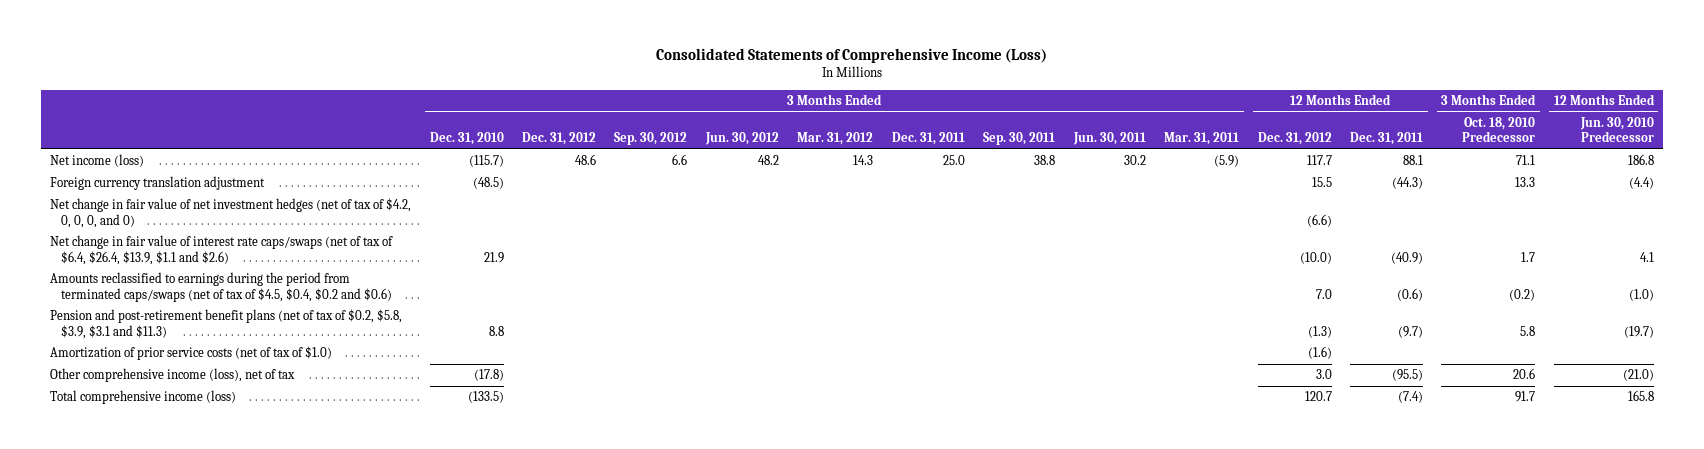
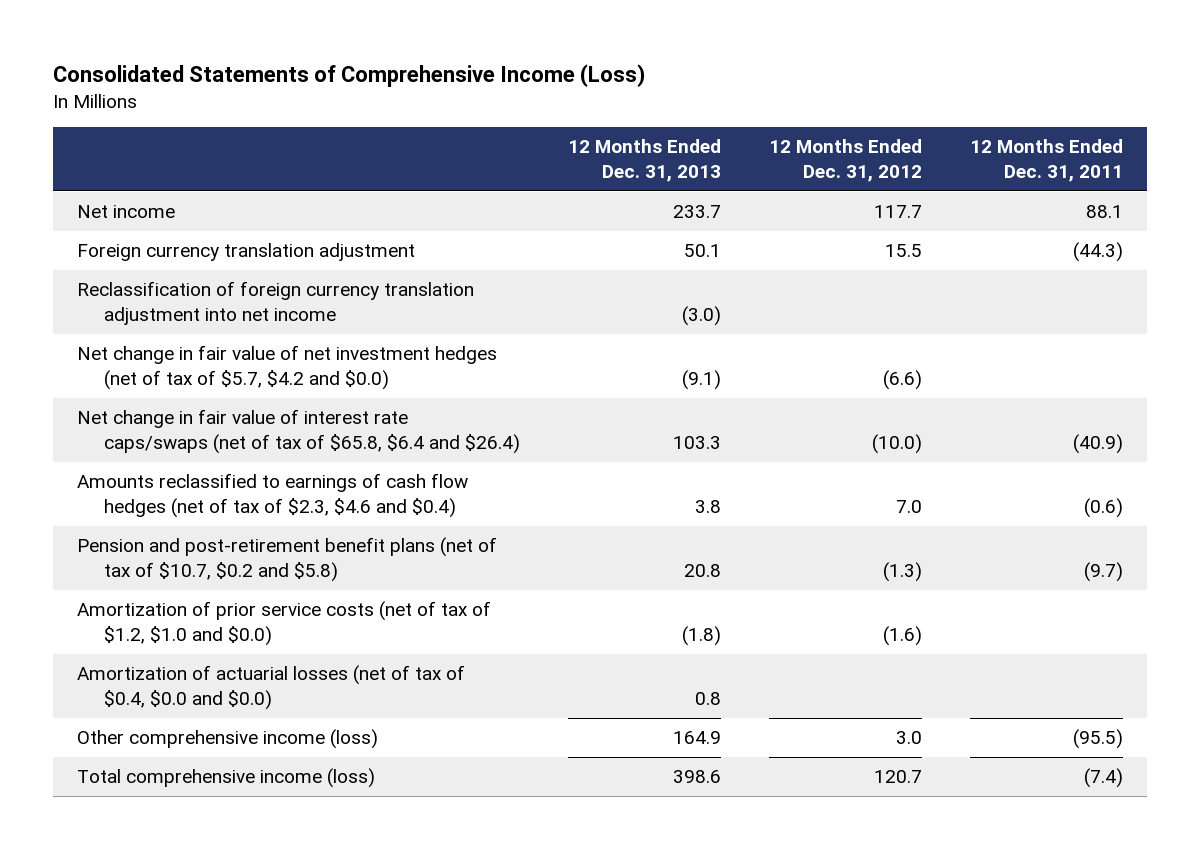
- | 3 Months Ended Dec. 31, 2010 | 3 Months Ended Dec. 31, 2012 | 3 Months Ended Sep. 30, 2012 | 3 Months Ended Jun. 30, 2012 | 3 Months Ended Mar. 31, 2012 | 3 Months Ended Dec. 31, 2011 | 3 Months Ended Sep. 30, 2011 | 3 Months Ended Jun. 30, 2011 | 3 Months Ended Mar. 31, 2011 | 12 Months Ended Dec. 31, 2012 | 12 Months Ended Dec. 31, 2011 | 3 Months Ended Oct. 18, 2010 Predecessor | 12 Months Ended Jun. 30, 2010 Predecessor
+ | 12 Months Ended Dec. 31, 2013 | 12 Months Ended Dec. 31, 2012 | 12 Months Ended Dec. 31, 2011
- Net income (loss) | (115.7) | 48.6 | 6.6 | 48.2 | 14.3 | 25.0 | 38.8 | 30.2 | (5.9) | 117.7 | 88.1 | 71.1 | 186.8
+ Net income | 233.7 | 117.7 | 88.1
- Net change in fair value of net investment hedges (net of tax of $4.2, 0, 0, 0, and 0) | | | | | | | | | | (6.6) | | |
- Net change in fair value of interest rate caps/swaps (net of tax of $6.4, $26.4, $13.9, $1.1 and $2.6) | 21.9 | | | | | | | | | (10.0) | (40.9) | 1.7 | 4.1
- Amounts reclassified to earnings during the period from terminated caps/swaps (net of tax of $4.5, $0.4, $0.2 and $0.6) | | | | | | | | | | 7.0 | (0.6) | (0.2) | (1.0)
- Pension and post-retirement benefit plans (net of tax of $0.2, $5.8, $3.9, $3.1 and $11.3) | 8.8 | | | | | | | | | (1.3) | (9.7) | 5.8 | (19.7)
- Amortization of prior service costs (net of tax of $1.0) | | | | | | | | | | (1.6) | | |
- Other comprehensive income (loss), net of tax | (17.8) | | | | | | | | | 3.0 | (95.5) | 20.6 | (21.0)
+ Reclassification of foreign currency translation adjustment into net income | (3.0) | |
+ Net change in fair value of net investment hedges (net of tax of $5.7, $4.2 and $0.0) | (9.1) | (6.6) |
+ Net change in fair value of interest rate caps/swaps (net of tax of $65.8, $6.4 and $26.4) | 103.3 | (10.0) | (40.9)
+ Amounts reclassified to earnings of cash flow hedges (net of tax of $2.3, $4.6 and $0.4) | 3.8 | 7.0 | (0.6)
+ Pension and post-retirement benefit plans (net of tax of $10.7, $0.2 and $5.8) | 20.8 | (1.3) | (9.7)
+ Amortization of prior service costs (net of tax of $1.2, $1.0 and $0.0) | (1.8) | (1.6) |
+ Amortization of actuarial losses (net of tax of $0.4, $0.0 and $0.0) | 0.8 | |
+ Other comprehensive income (loss) | 164.9 | 3.0 | (95.5)

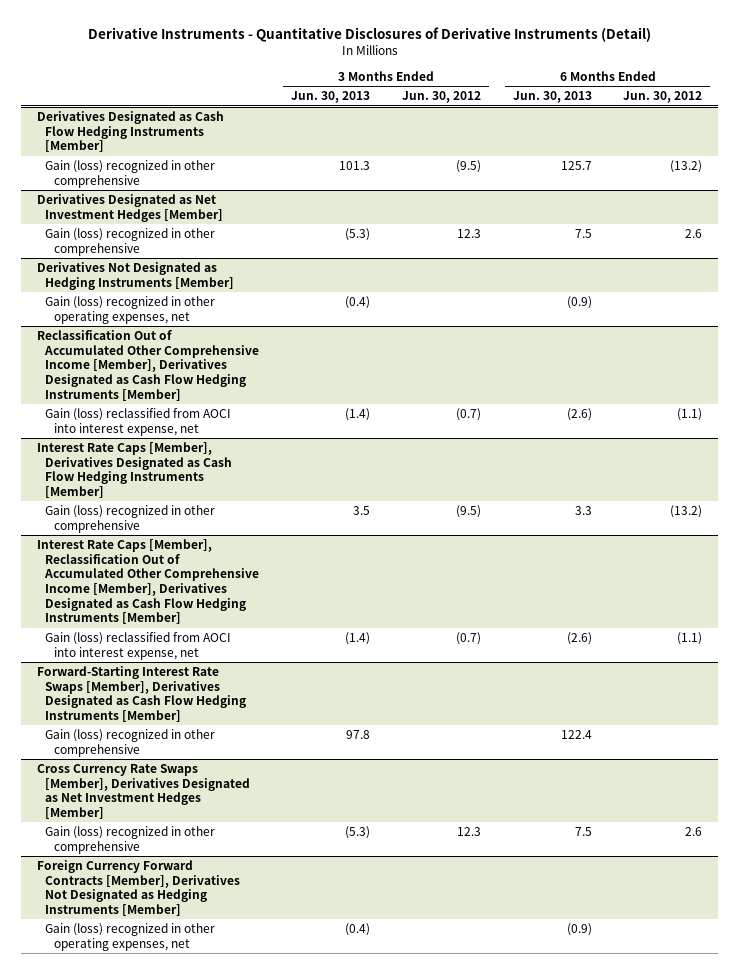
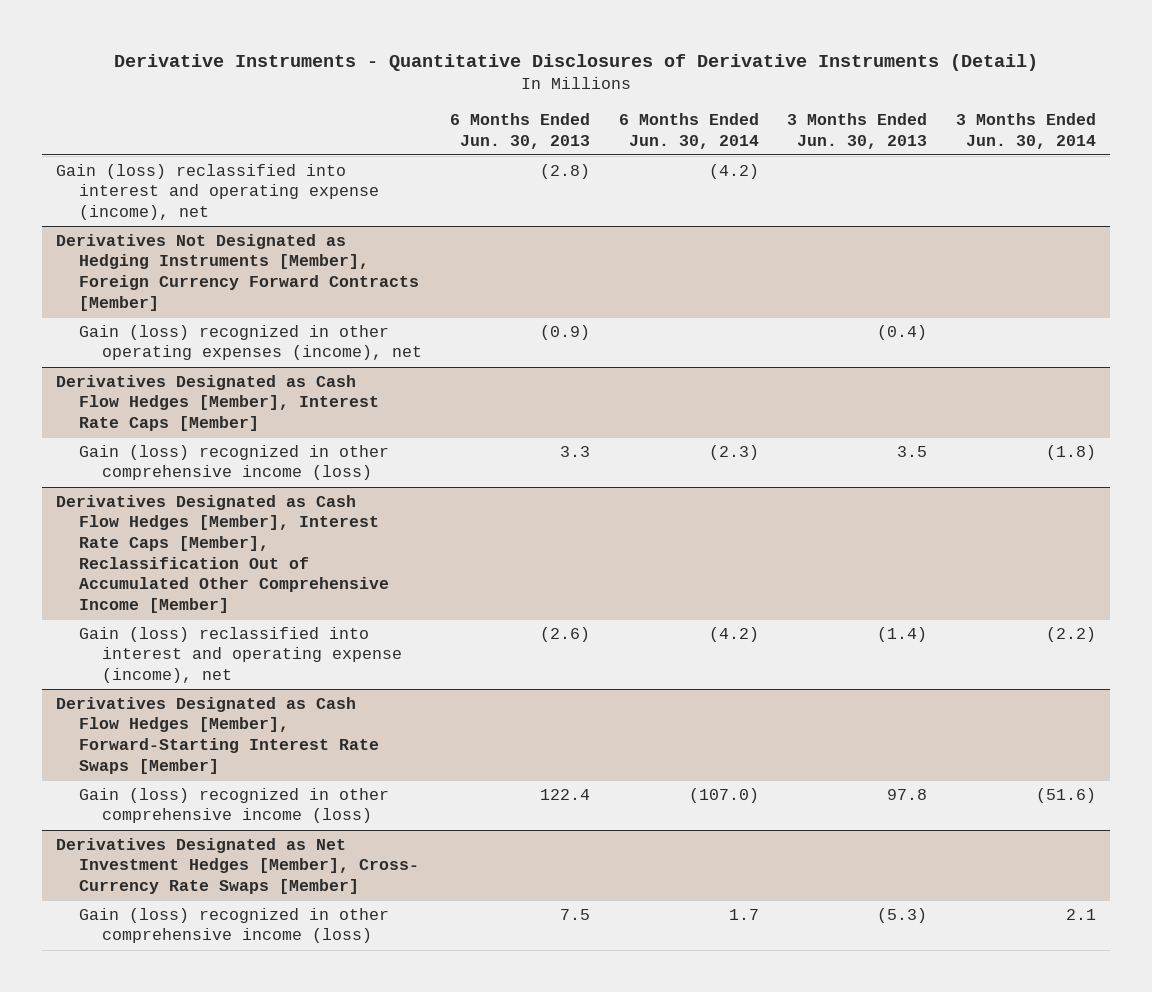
- | 3 Months Ended Jun. 30, 2013 | 3 Months Ended Jun. 30, 2012 | 6 Months Ended Jun. 30, 2013 | 6 Months Ended Jun. 30, 2012
+ | 6 Months Ended Jun. 30, 2013 | 6 Months Ended Jun. 30, 2014 | 3 Months Ended Jun. 30, 2013 | 3 Months Ended Jun. 30, 2014
- Derivatives Designated as Cash Flow Hedging Instruments [Member]
- Gain (loss) recognized in other comprehensive | 101.3 | (9.5) | 125.7 | (13.2)
- Derivatives Designated as Net Investment Hedges [Member]
- Gain (loss) recognized in other comprehensive | (5.3) | 12.3 | 7.5 | 2.6
- Derivatives Not Designated as Hedging Instruments [Member]
- Gain (loss) recognized in other operating expenses, net | (0.4) | | (0.9) |
- Reclassification Out of Accumulated Other Comprehensive Income [Member], Derivatives Designated as Cash Flow Hedging Instruments [Member]
- Gain (loss) reclassified from AOCI into interest expense, net | (1.4) | (0.7) | (2.6) | (1.1)
- Interest Rate Caps [Member], Derivatives Designated as Cash Flow Hedging Instruments [Member]
- Gain (loss) recognized in other comprehensive | 3.5 | (9.5) | 3.3 | (13.2)
- Interest Rate Caps [Member], Reclassification Out of Accumulated Other Comprehensive Income [Member], Derivatives Designated as Cash Flow Hedging Instruments [Member]
- Gain (loss) reclassified from AOCI into interest expense, net | (1.4) | (0.7) | (2.6) | (1.1)
- Forward-Starting Interest Rate Swaps [Member], Derivatives Designated as Cash Flow Hedging Instruments [Member]
- Gain (loss) recognized in other comprehensive | 97.8 | | 122.4 |
- Cross Currency Rate Swaps [Member], Derivatives Designated as Net Investment Hedges [Member]
- Gain (loss) recognized in other comprehensive | (5.3) | 12.3 | 7.5 | 2.6
- Foreign Currency Forward Contracts [Member], Derivatives Not Designated as Hedging Instruments [Member]
- Gain (loss) recognized in other operating expenses, net | (0.4) | | (0.9) |
+ Gain (loss) reclassified into interest and operating expense (income), net | (2.8) | (4.2) | |
+ Derivatives Not Designated as Hedging Instruments [Member], Foreign Currency Forward Contracts [Member]
+ Gain (loss) recognized in other operating expenses (income), net | (0.9) | | (0.4) |
+ Derivatives Designated as Cash Flow Hedges [Member], Interest Rate Caps [Member]
+ Gain (loss) recognized in other comprehensive income (loss) | 3.3 | (2.3) | 3.5 | (1.8)
+ Derivatives Designated as Cash Flow Hedges [Member], Interest Rate Caps [Member], Reclassification Out of Accumulated Other Comprehensive Income [Member]
+ Gain (loss) reclassified into interest and operating expense (income), net | (2.6) | (4.2) | (1.4) | (2.2)
+ Derivatives Designated as Cash Flow Hedges [Member], Forward-Starting Interest Rate Swaps [Member]
+ Gain (loss) recognized in other comprehensive income (loss) | 122.4 | (107.0) | 97.8 | (51.6)
+ Derivatives Designated as Net Investment Hedges [Member], Cross- Currency Rate Swaps [Member]
+ Gain (loss) recognized in other comprehensive income (loss) | 7.5 | 1.7 | (5.3) | 2.1

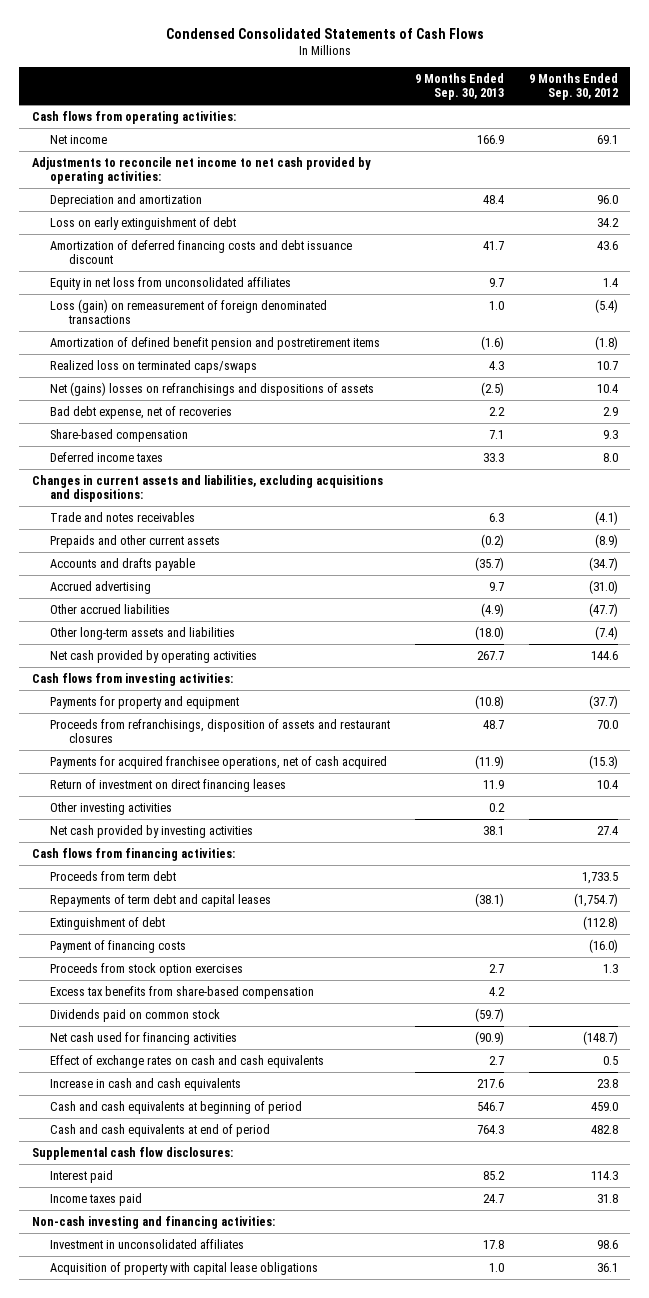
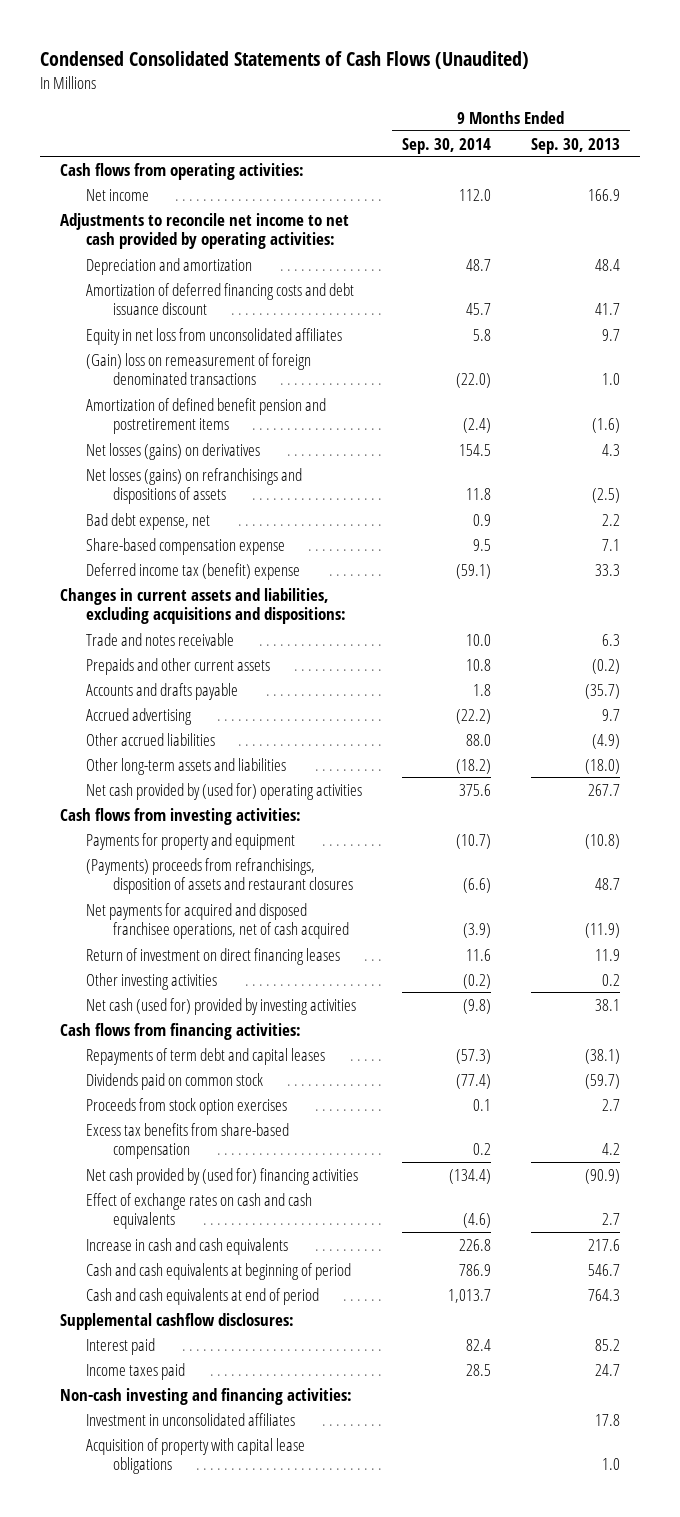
- Condensed Consolidated Statements of Cash Flows
+ Condensed Consolidated Statements of Cash Flows (Unaudited)
- | 9 Months Ended Sep. 30, 2013 | 9 Months Ended Sep. 30, 2012
+ | 9 Months Ended Sep. 30, 2014 | 9 Months Ended Sep. 30, 2013
- Loss on early extinguishment of debt | | 34.2
- Loss (gain) on remeasurement of foreign denominated transactions | 1.0 | (5.4)
+ (Gain) loss on remeasurement of foreign denominated transactions | (22.0) | 1.0
- Realized loss on terminated caps/swaps | 4.3 | 10.7
- Net (gains) losses on refranchisings and dispositions of assets | (2.5) | 10.4
- Bad debt expense, net of recoveries | 2.2 | 2.9
- Share-based compensation | 7.1 | 9.3
- Deferred income taxes | 33.3 | 8.0
+ Net losses (gains) on derivatives | 154.5 | 4.3
+ Net losses (gains) on refranchisings and dispositions of assets | 11.8 | (2.5)
+ Bad debt expense, net | 0.9 | 2.2
+ Share-based compensation expense | 9.5 | 7.1
+ Deferred income tax (benefit) expense | (59.1) | 33.3
- Trade and notes receivables | 6.3 | (4.1)
+ Trade and notes receivable | 10.0 | 6.3
- Net cash provided by operating activities | 267.7 | 144.6
+ Net cash provided by (used for) operating activities | 375.6 | 267.7
- Proceeds from refranchisings, disposition of assets and restaurant closures | 48.7 | 70.0
- Payments for acquired franchisee operations, net of cash acquired | (11.9) | (15.3)
+ (Payments) proceeds from refranchisings, disposition of assets and restaurant closures | (6.6) | 48.7
+ Net payments for acquired and disposed franchisee operations, net of cash acquired | (3.9) | (11.9)
- Net cash provided by investing activities | 38.1 | 27.4
+ Net cash (used for) provided by investing activities | (9.8) | 38.1
- Proceeds from term debt | | 1,733.5
- Extinguishment of debt | | (112.8)
- Payment of financing costs | | (16.0)
moved up: Dividends paid on common stock | (77.4) | (59.7)
- Net cash used for financing activities | (90.9) | (148.7)
+ Net cash provided by (used for) financing activities | (134.4) | (90.9)
- Supplemental cash flow disclosures:
+ Supplemental cashflow disclosures:

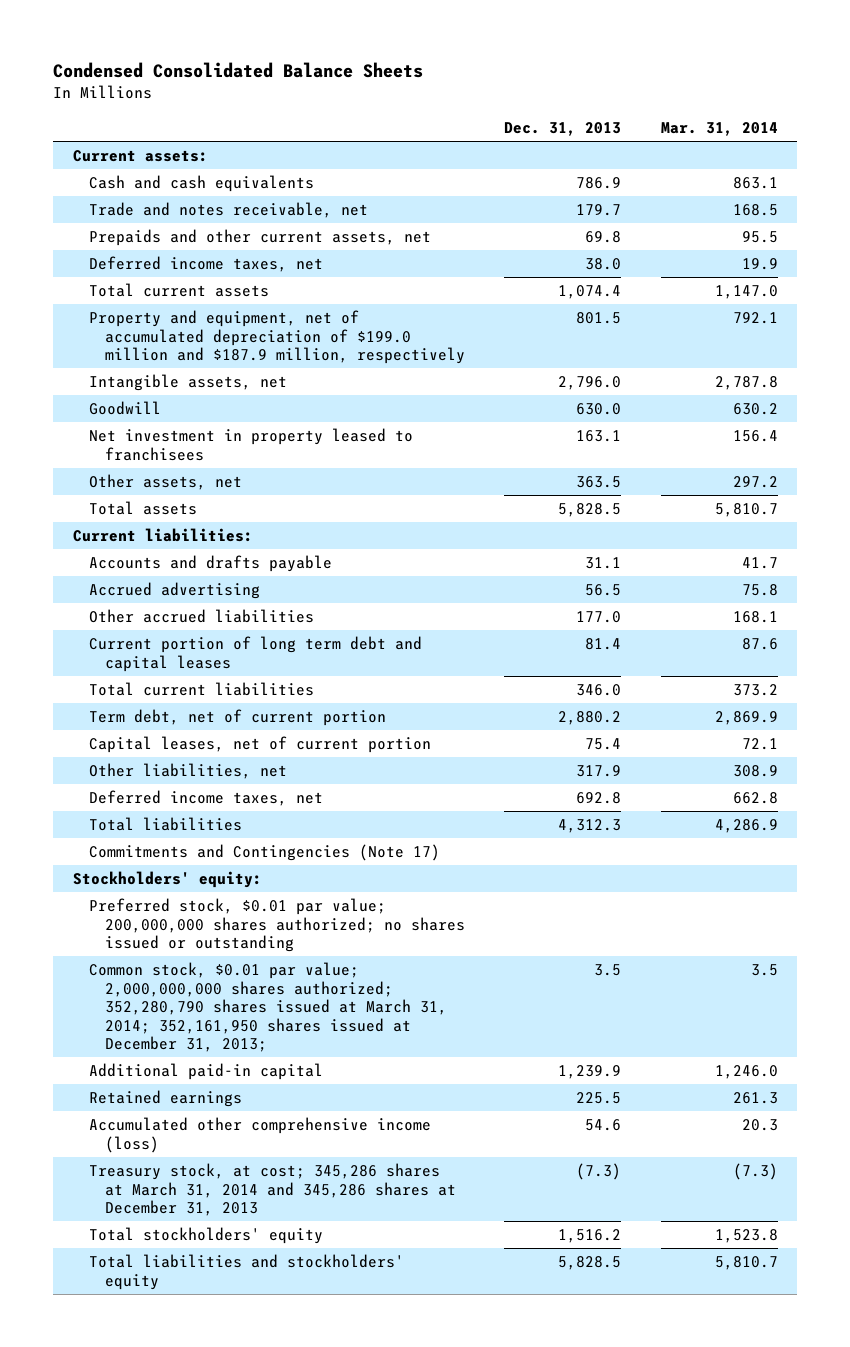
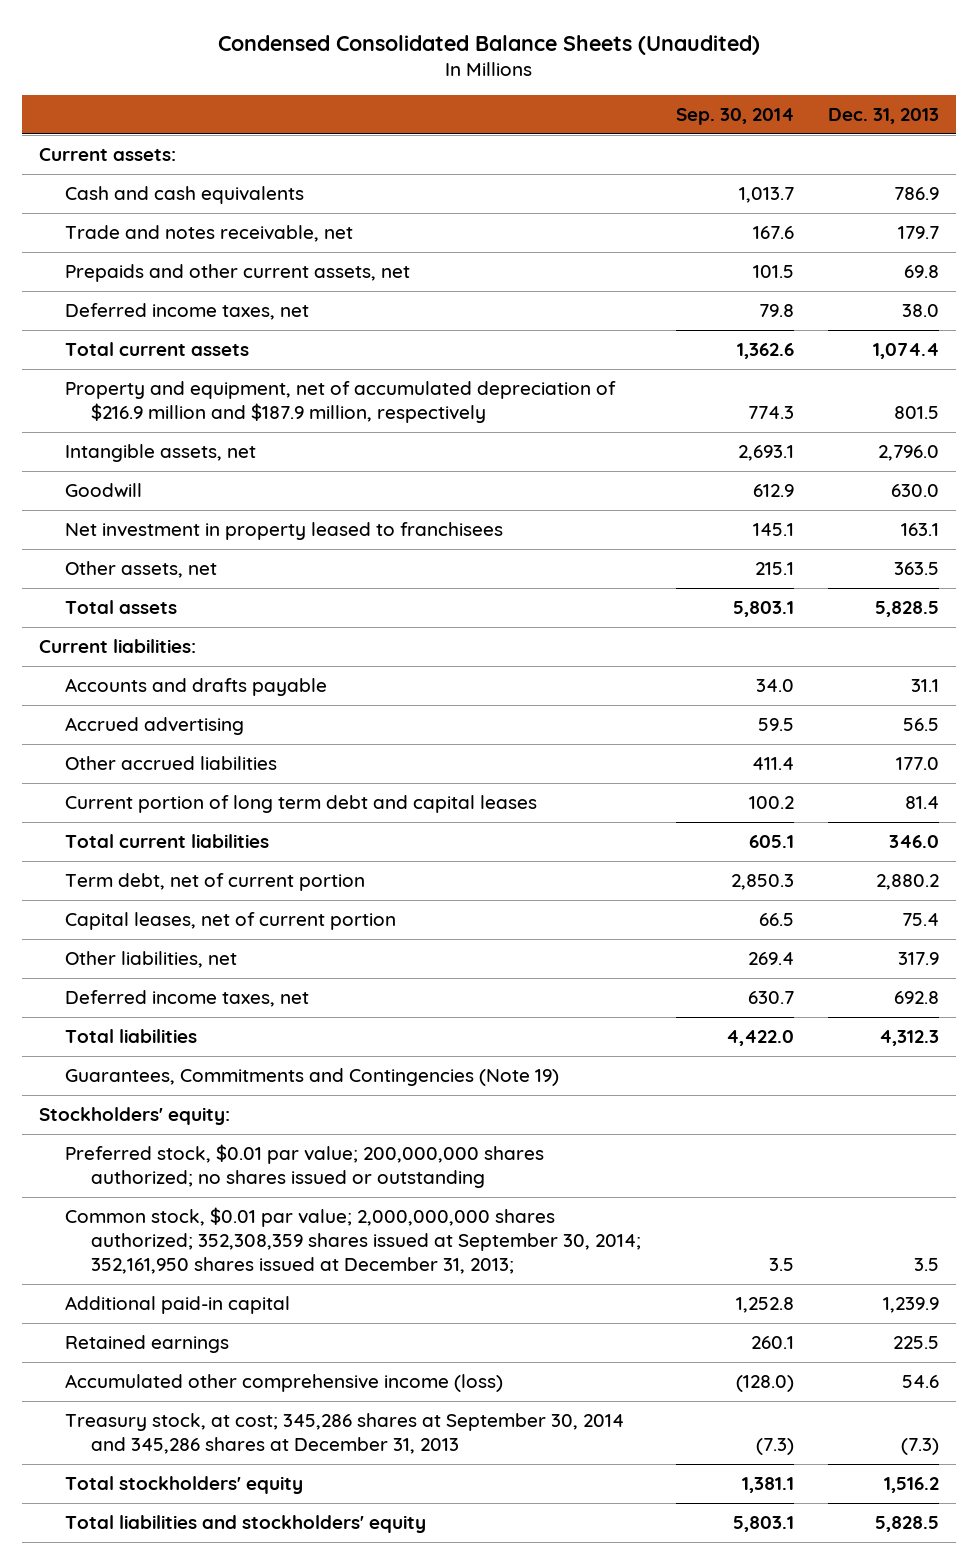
- Condensed Consolidated Balance Sheets
+ Condensed Consolidated Balance Sheets (Unaudited)
- | Dec. 31, 2013 | Mar. 31, 2014
+ | Sep. 30, 2014 | Dec. 31, 2013
- Property and equipment, net of accumulated depreciation of $199.0 million and $187.9 million, respectively | 801.5 | 792.1
+ Property and equipment, net of accumulated depreciation of $216.9 million and $187.9 million, respectively | 774.3 | 801.5
- Commitments and Contingencies (Note 17)
+ Guarantees, Commitments and Contingencies (Note 19)
- Common stock, $0.01 par value; 2,000,000,000 shares authorized; 352,280,790 shares issued at March 31, 2014; 352,161,950 shares issued at December 31, 2013; | 3.5 | 3.5
+ Common stock, $0.01 par value; 2,000,000,000 shares authorized; 352,308,359 shares issued at September 30, 2014; 352,161,950 shares issued at December 31, 2013; | 3.5 | 3.5
- Treasury stock, at cost; 345,286 shares at March 31, 2014 and 345,286 shares at December 31, 2013 | (7.3) | (7.3)
+ Treasury stock, at cost; 345,286 shares at September 30, 2014 and 345,286 shares at December 31, 2013 | (7.3) | (7.3)

